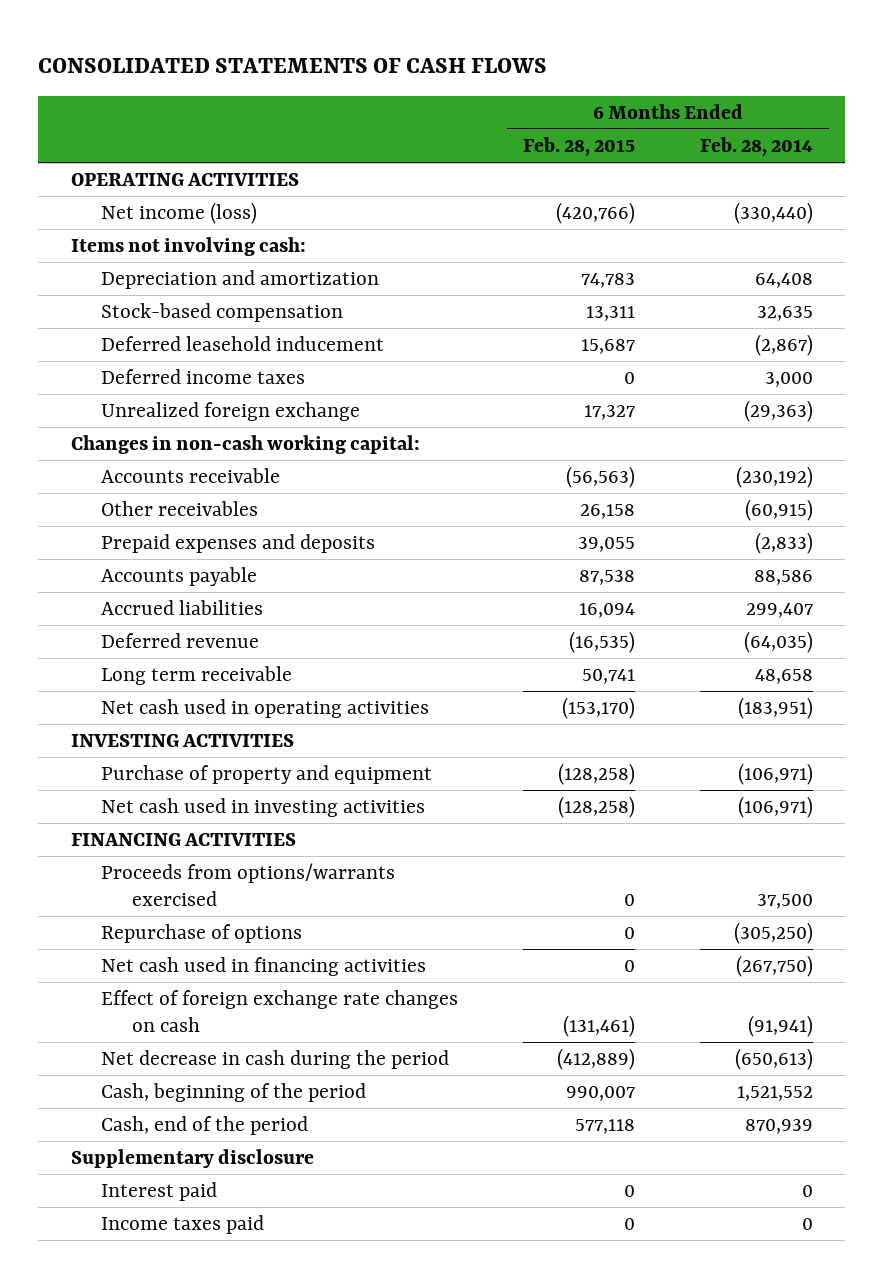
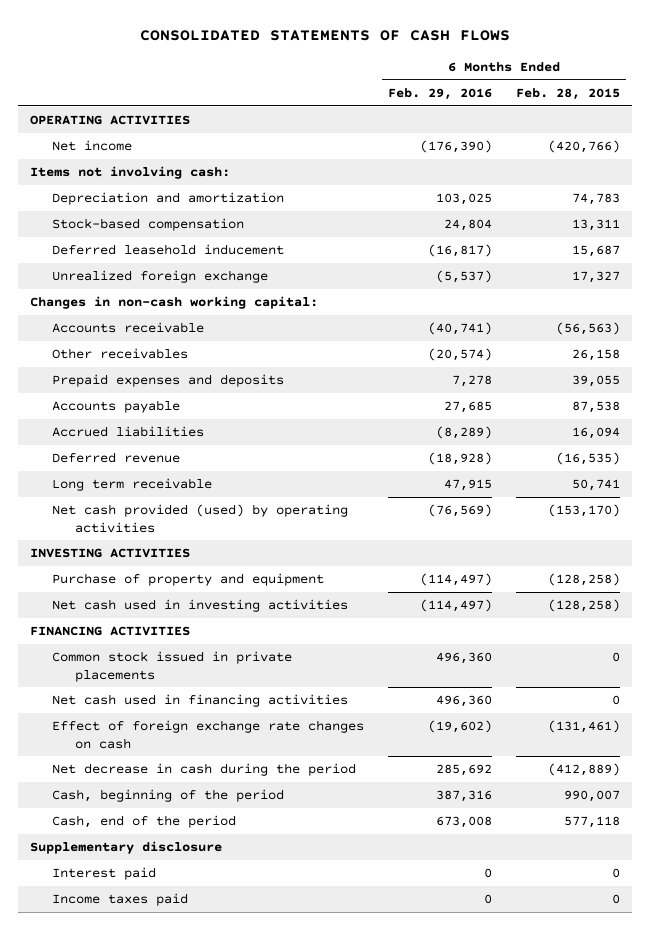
- | 6 Months Ended Feb. 28, 2015 | 6 Months Ended Feb. 28, 2014
+ | 6 Months Ended Feb. 29, 2016 | 6 Months Ended Feb. 28, 2015
- Net income (loss) | (420,766) | (330,440)
+ Net income | (176,390) | (420,766)
- Deferred income taxes | 0 | 3,000
- Net cash used in operating activities | (153,170) | (183,951)
+ Net cash provided (used) by operating activities | (76,569) | (153,170)
- Proceeds from options/warrants exercised | 0 | 37,500
- Repurchase of options | 0 | (305,250)
+ Common stock issued in private placements | 496,360 | 0

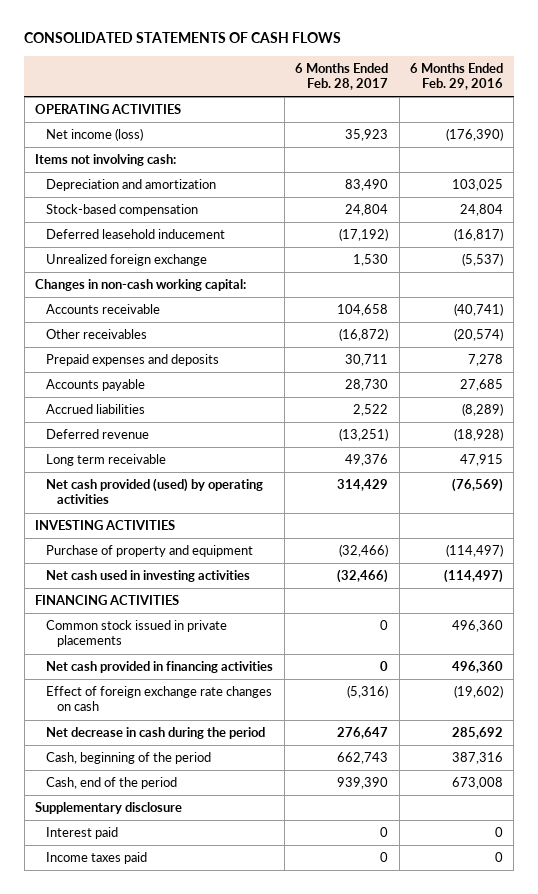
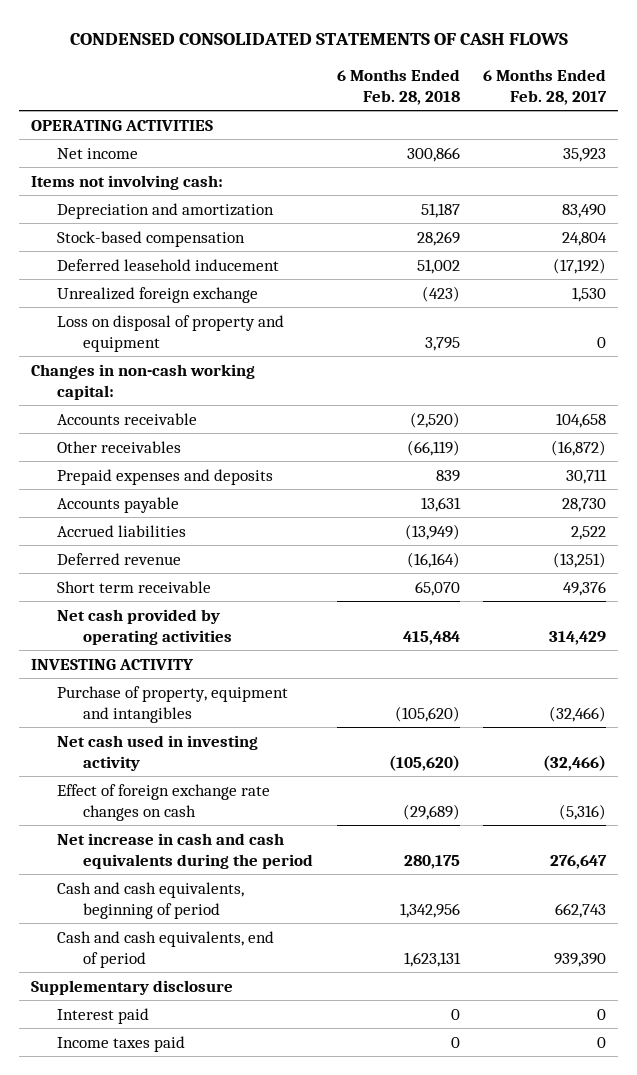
- CONSOLIDATED STATEMENTS OF CASH FLOWS
+ CONDENSED CONSOLIDATED STATEMENTS OF CASH FLOWS
- | 6 Months Ended Feb. 28, 2017 | 6 Months Ended Feb. 29, 2016
+ | 6 Months Ended Feb. 28, 2018 | 6 Months Ended Feb. 28, 2017
- Net income (loss) | 35,923 | (176,390)
+ Net income | 300,866 | 35,923
+ Loss on disposal of property and equipment | 3,795 | 0
- Long term receivable | 49,376 | 47,915
- Net cash provided (used) by operating activities | 314,429 | (76,569)
- INVESTING ACTIVITIES
- Purchase of property and equipment | (32,466) | (114,497)
- Net cash used in investing activities | (32,466) | (114,497)
- FINANCING ACTIVITIES
- Common stock issued in private placements | 0 | 496,360
- Net cash provided in financing activities | 0 | 496,360
+ Short term receivable | 65,070 | 49,376
+ Net cash provided by operating activities | 415,484 | 314,429
+ INVESTING ACTIVITY
+ Purchase of property, equipment and intangibles | (105,620) | (32,466)
+ Net cash used in investing activity | (105,620) | (32,466)
- Net decrease in cash during the period | 276,647 | 285,692
- Cash, beginning of the period | 662,743 | 387,316
- Cash, end of the period | 939,390 | 673,008
+ Net increase in cash and cash equivalents during the period | 280,175 | 276,647
+ Cash and cash equivalents, beginning of period | 1,342,956 | 662,743
+ Cash and cash equivalents, end of period | 1,623,131 | 939,390

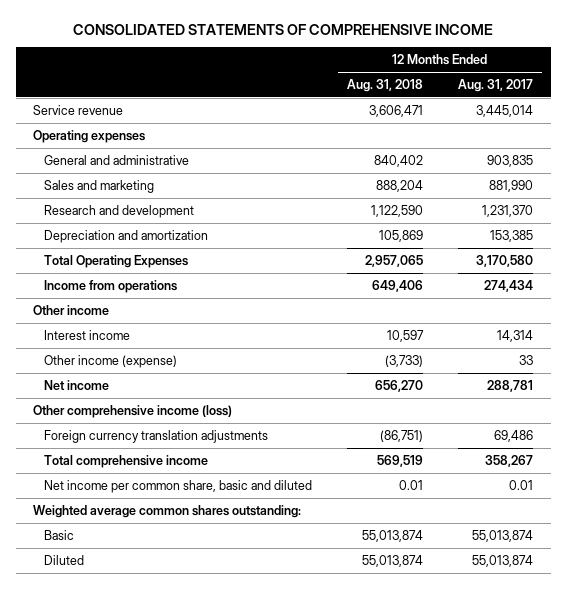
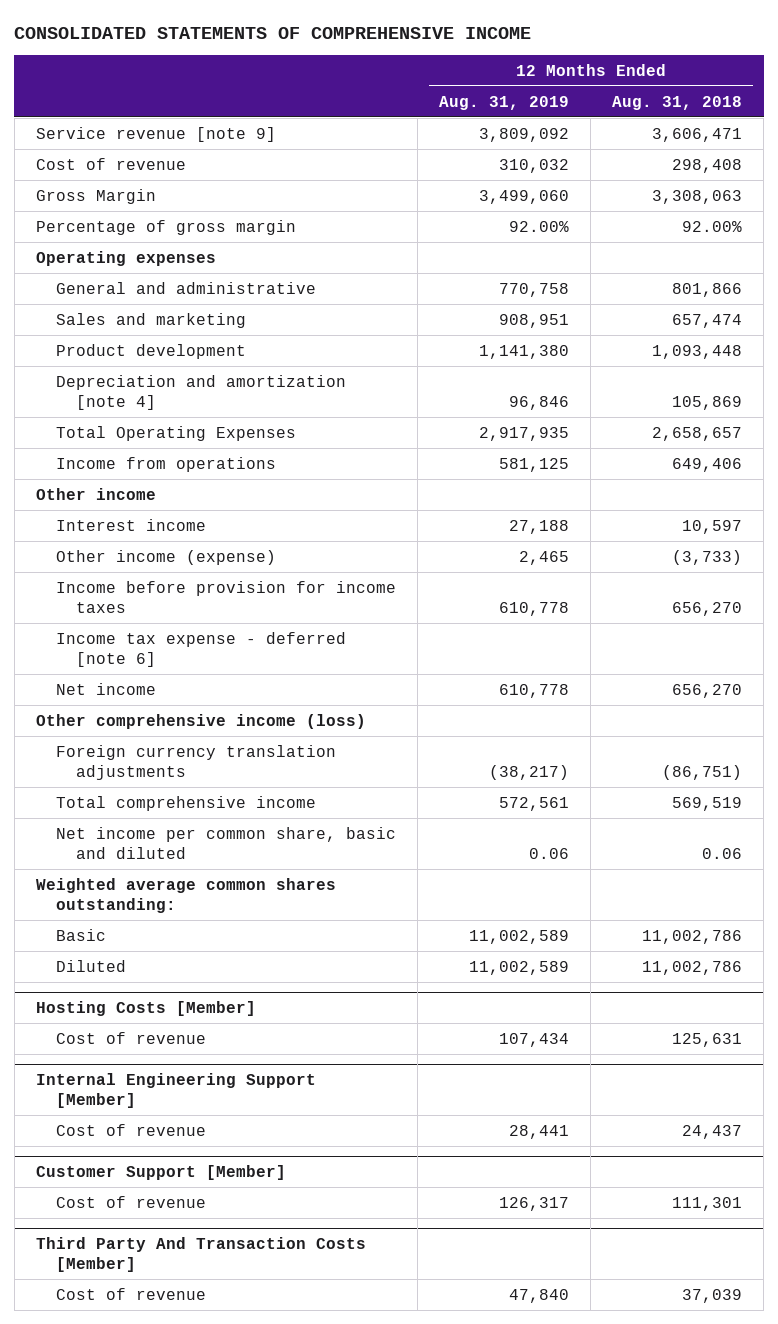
- | 12 Months Ended Aug. 31, 2018 | 12 Months Ended Aug. 31, 2017
+ | 12 Months Ended Aug. 31, 2019 | 12 Months Ended Aug. 31, 2018
- Service revenue | 3,606,471 | 3,445,014
+ Service revenue [note 9] | 3,809,092 | 3,606,471
+ Cost of revenue | 310,032 | 298,408
+ Gross Margin | 3,499,060 | 3,308,063
+ Percentage of gross margin | 92.00% | 92.00%
- General and administrative | 840,402 | 903,835
- Sales and marketing | 888,204 | 881,990
- Research and development | 1,122,590 | 1,231,370
- Depreciation and amortization | 105,869 | 153,385
- Total Operating Expenses | 2,957,065 | 3,170,580
+ General and administrative | 770,758 | 801,866
+ Sales and marketing | 908,951 | 657,474
+ Product development | 1,141,380 | 1,093,448
+ Depreciation and amortization [note 4] | 96,846 | 105,869
+ Total Operating Expenses | 2,917,935 | 2,658,657
+ Income before provision for income taxes | 610,778 | 656,270
+ Income tax expense - deferred [note 6]
- Net income per common share, basic and diluted | 0.01 | 0.01
+ Net income per common share, basic and diluted | 0.06 | 0.06
- Basic | 55,013,874 | 55,013,874
- Diluted | 55,013,874 | 55,013,874
+ Basic | 11,002,589 | 11,002,786
+ Diluted | 11,002,589 | 11,002,786
+ Hosting Costs [Member]
+ Cost of revenue | 107,434 | 125,631
+ Internal Engineering Support [Member]
+ Cost of revenue | 28,441 | 24,437
+ Customer Support [Member]
+ Cost of revenue | 126,317 | 111,301
+ Third Party And Transaction Costs [Member]
+ Cost of revenue | 47,840 | 37,039

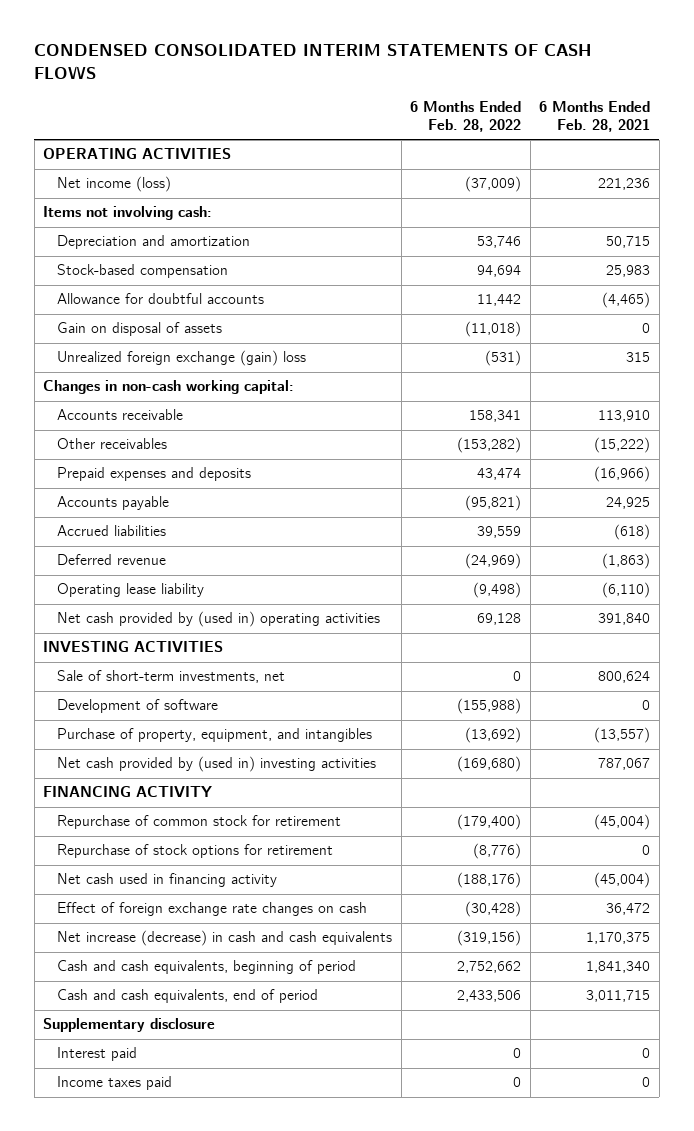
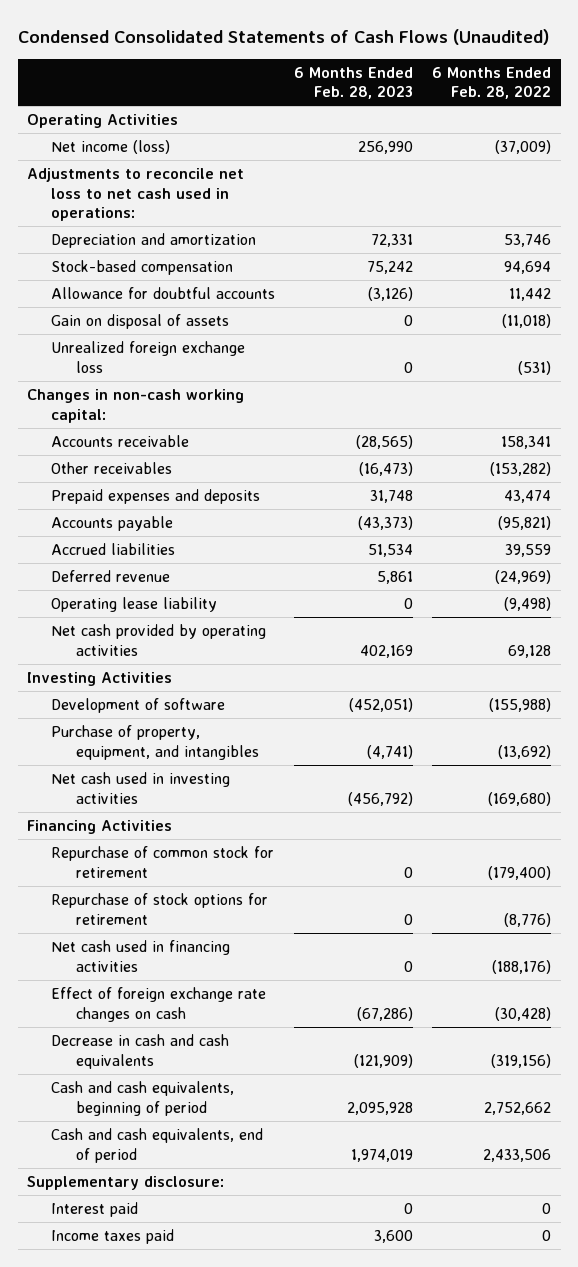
- CONDENSED CONSOLIDATED INTERIM STATEMENTS OF CASH FLOWS
+ Condensed Consolidated Statements of Cash Flows (Unaudited)
- | 6 Months Ended Feb. 28, 2022 | 6 Months Ended Feb. 28, 2021
+ | 6 Months Ended Feb. 28, 2023 | 6 Months Ended Feb. 28, 2022
- OPERATING ACTIVITIES
+ Operating Activities
- Items not involving cash:
+ Adjustments to reconcile net loss to net cash used in operations:
- Unrealized foreign exchange (gain) loss | (531) | 315
+ Unrealized foreign exchange loss | 0 | (531)
- Net cash provided by (used in) operating activities | 69,128 | 391,840
- INVESTING ACTIVITIES
- Sale of short-term investments, net | 0 | 800,624
+ Net cash provided by operating activities | 402,169 | 69,128
+ Investing Activities
- Net cash provided by (used in) investing activities | (169,680) | 787,067
- FINANCING ACTIVITY
+ Net cash used in investing activities | (456,792) | (169,680)
+ Financing Activities
- Net cash used in financing activity | (188,176) | (45,004)
+ Net cash used in financing activities | 0 | (188,176)
- Net increase (decrease) in cash and cash equivalents | (319,156) | 1,170,375
+ Decrease in cash and cash equivalents | (121,909) | (319,156)
- Supplementary disclosure
+ Supplementary disclosure:

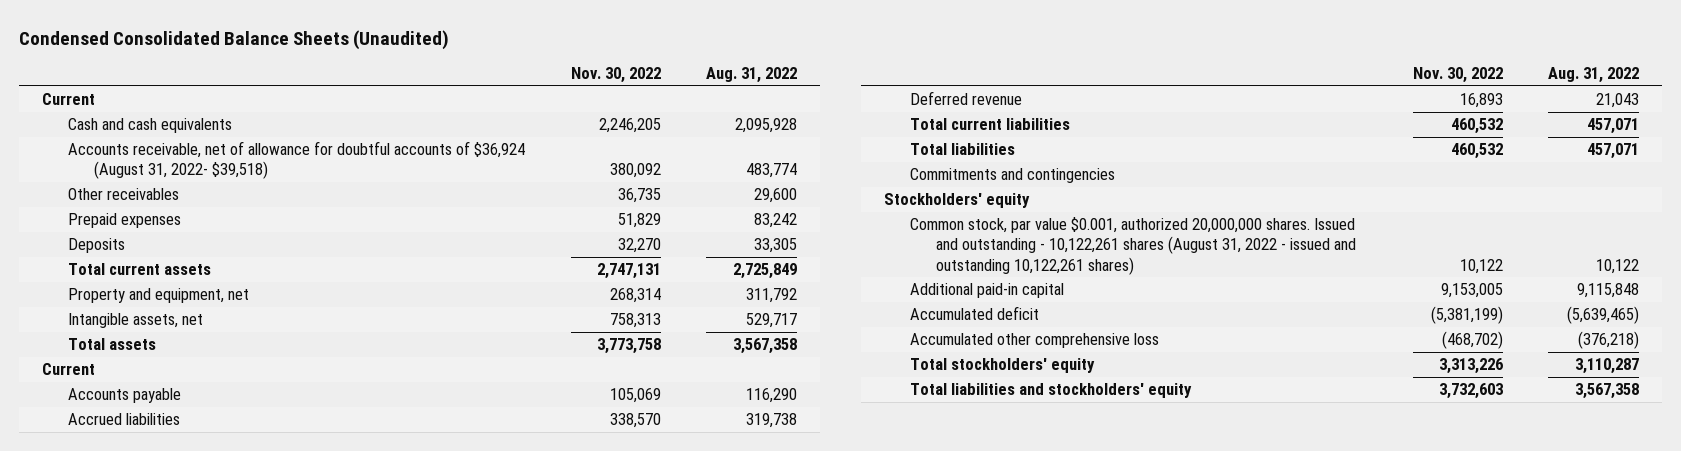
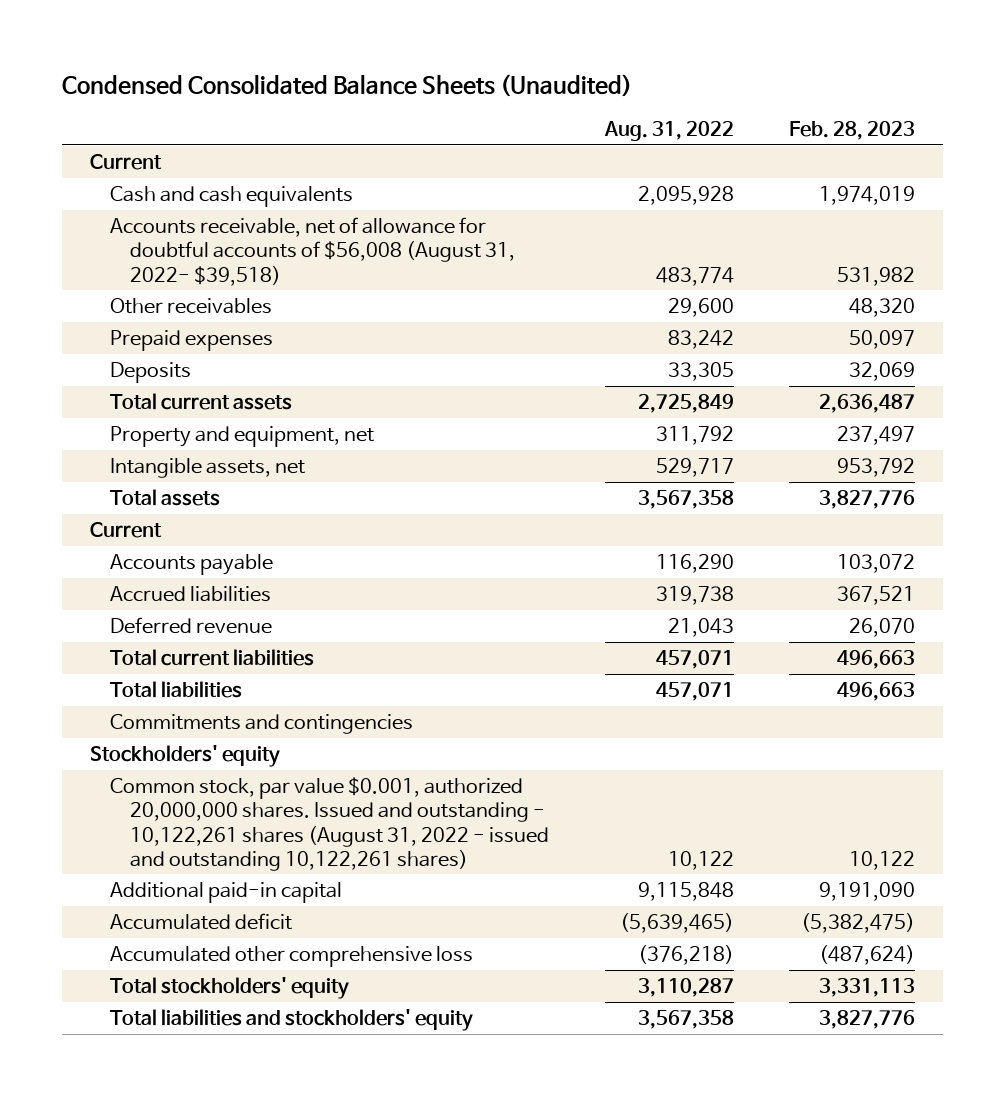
- | Nov. 30, 2022 | Aug. 31, 2022
+ | Aug. 31, 2022 | Feb. 28, 2023
- Accounts receivable, net of allowance for doubtful accounts of $36,924 (August 31, 2022- $39,518) | 380,092 | 483,774
+ Accounts receivable, net of allowance for doubtful accounts of $56,008 (August 31, 2022- $39,518) | 483,774 | 531,982

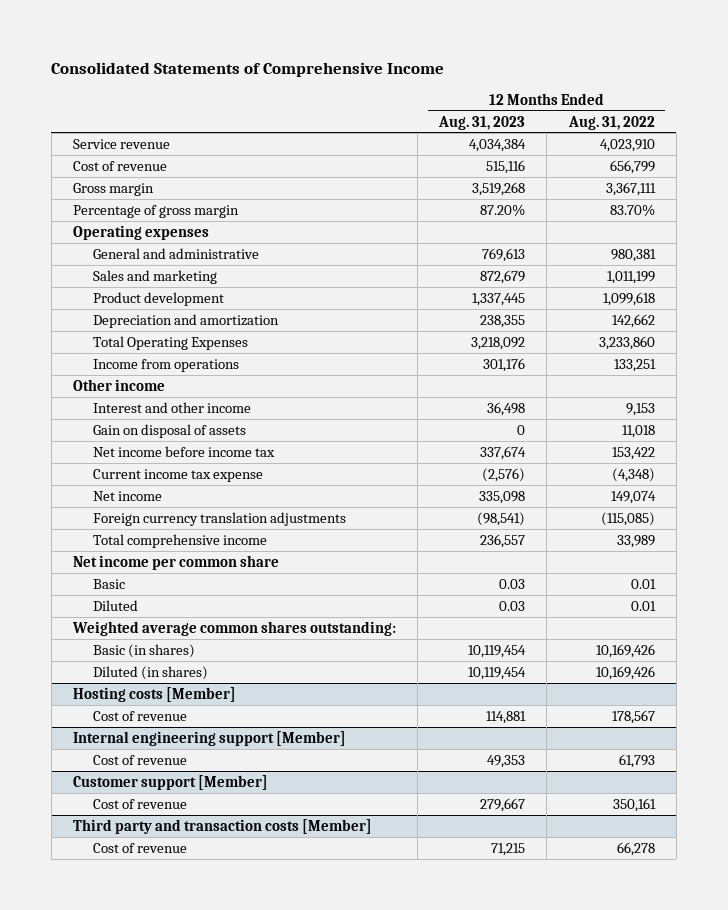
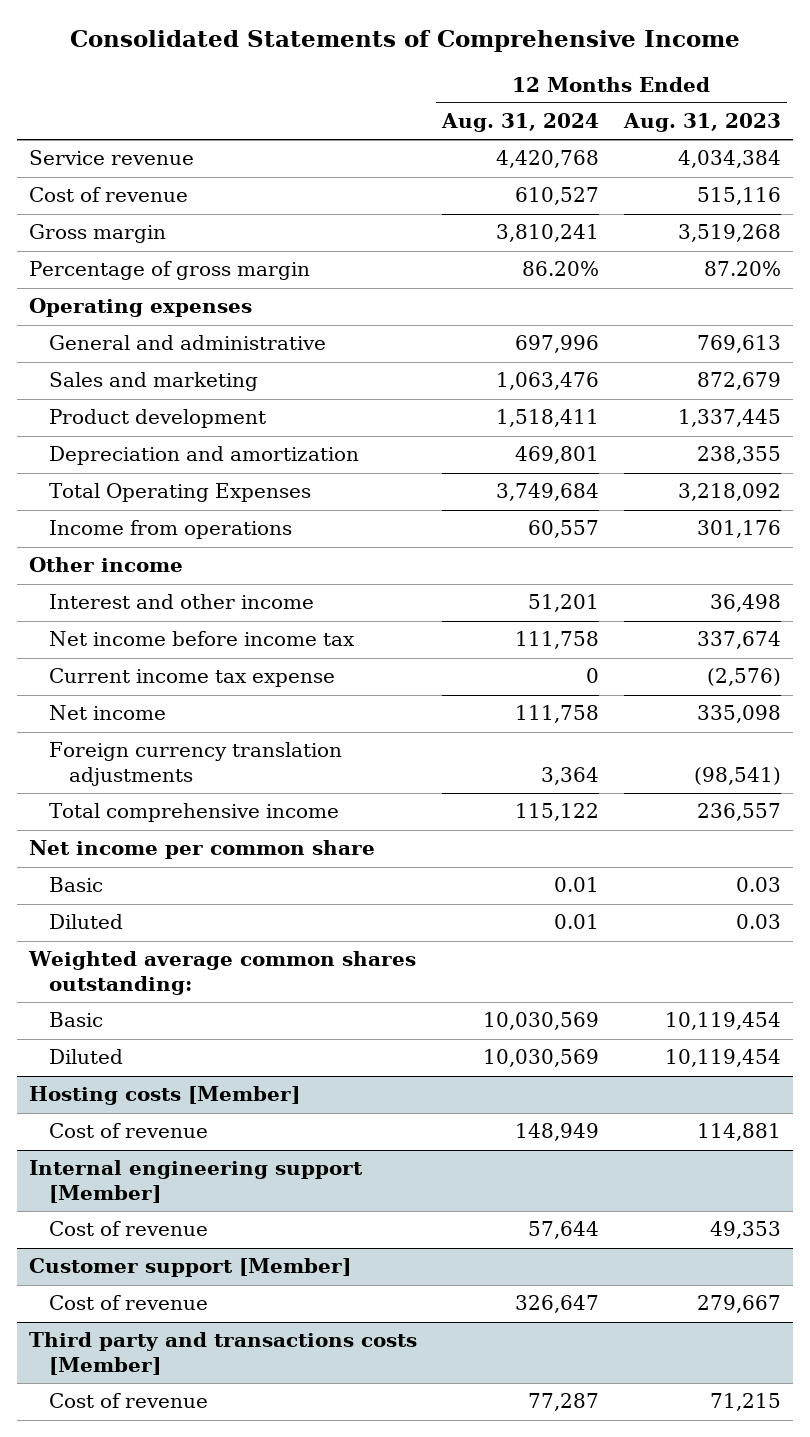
- | 12 Months Ended Aug. 31, 2023 | 12 Months Ended Aug. 31, 2022
+ | 12 Months Ended Aug. 31, 2024 | 12 Months Ended Aug. 31, 2023
- Gain on disposal of assets | 0 | 11,018
- Basic (in shares) | 10,119,454 | 10,169,426
- Diluted (in shares) | 10,119,454 | 10,169,426
+ Basic | 10,030,569 | 10,119,454
+ Diluted | 10,030,569 | 10,119,454
- Third party and transaction costs [Member]
+ Third party and transactions costs [Member]

